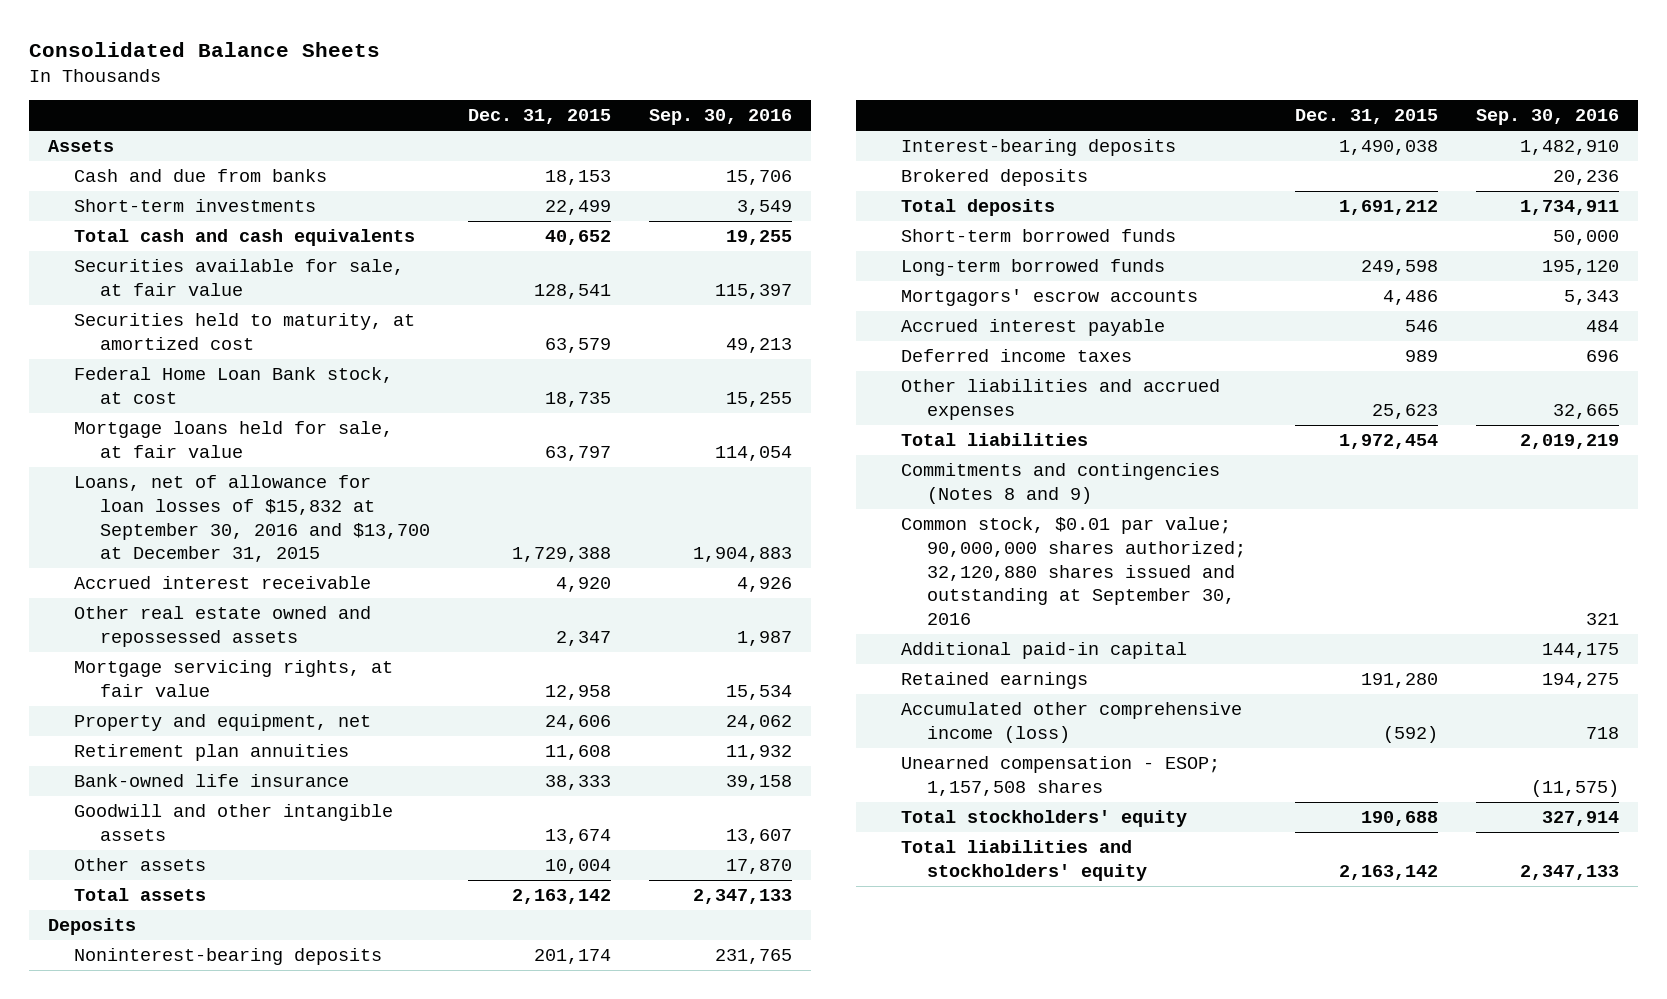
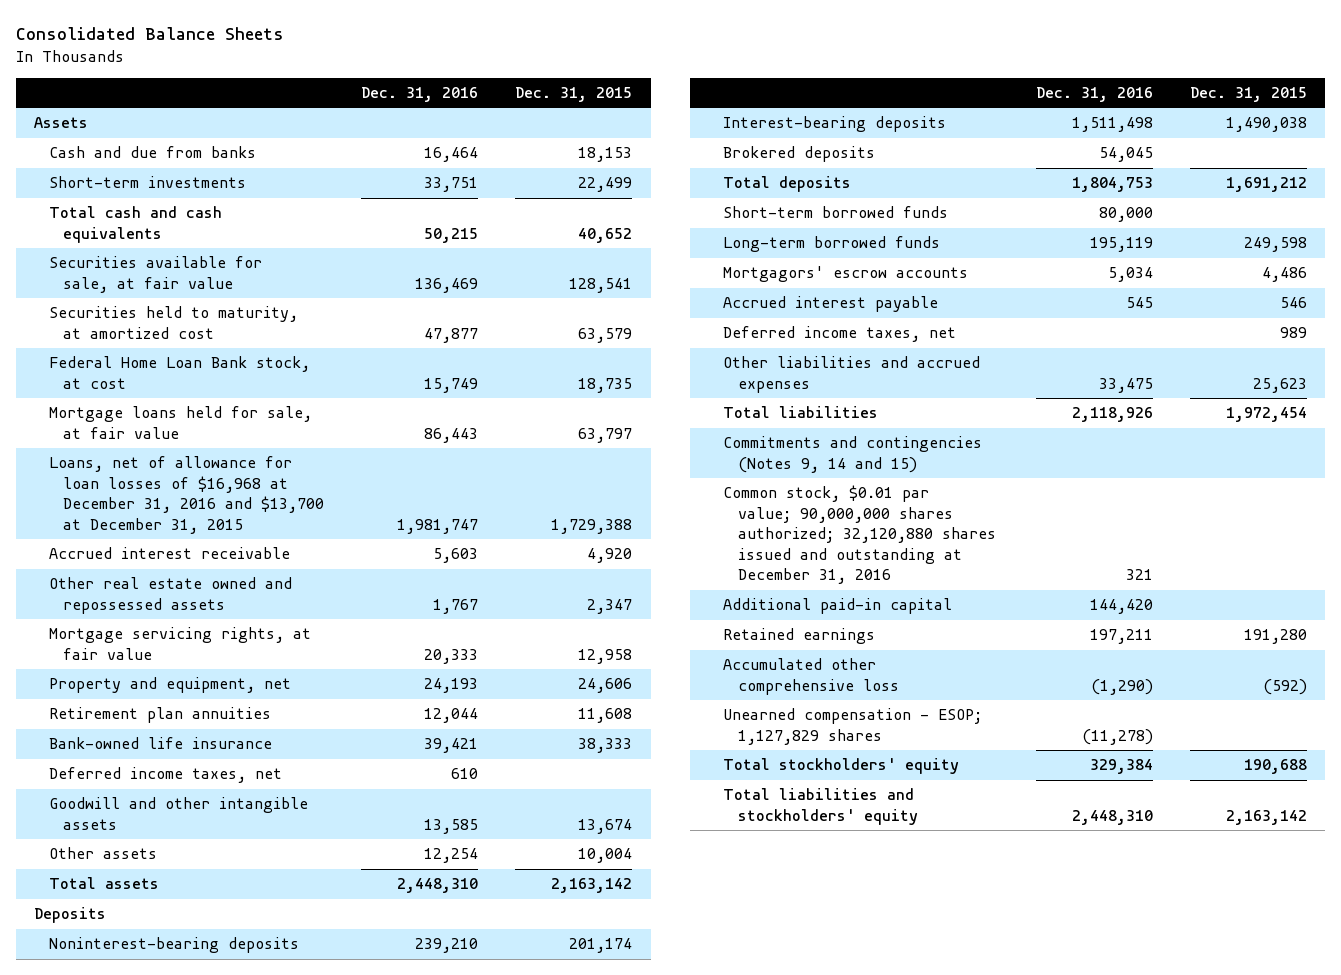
- | Dec. 31, 2015 | Sep. 30, 2016
+ | Dec. 31, 2016 | Dec. 31, 2015
- Loans, net of allowance for loan losses of $15,832 at September 30, 2016 and $13,700 at December 31, 2015 | 1,729,388 | 1,904,883
+ Loans, net of allowance for loan losses of $16,968 at December 31, 2016 and $13,700 at December 31, 2015 | 1,981,747 | 1,729,388
+ Deferred income taxes, net | 610 |
- Deferred income taxes | 989 | 696
+ Deferred income taxes, net | | 989
- Commitments and contingencies (Notes 8 and 9)
- Common stock, $0.01 par value; 90,000,000 shares authorized; 32,120,880 shares issued and outstanding at September 30, 2016 | | 321
+ Commitments and contingencies (Notes 9, 14 and 15)
+ Common stock, $0.01 par value; 90,000,000 shares authorized; 32,120,880 shares issued and outstanding at December 31, 2016 | 321 |
- Accumulated other comprehensive income (loss) | (592) | 718
- Unearned compensation - ESOP; 1,157,508 shares | | (11,575)
+ Accumulated other comprehensive loss | (1,290) | (592)
+ Unearned compensation - ESOP; 1,127,829 shares | (11,278) |

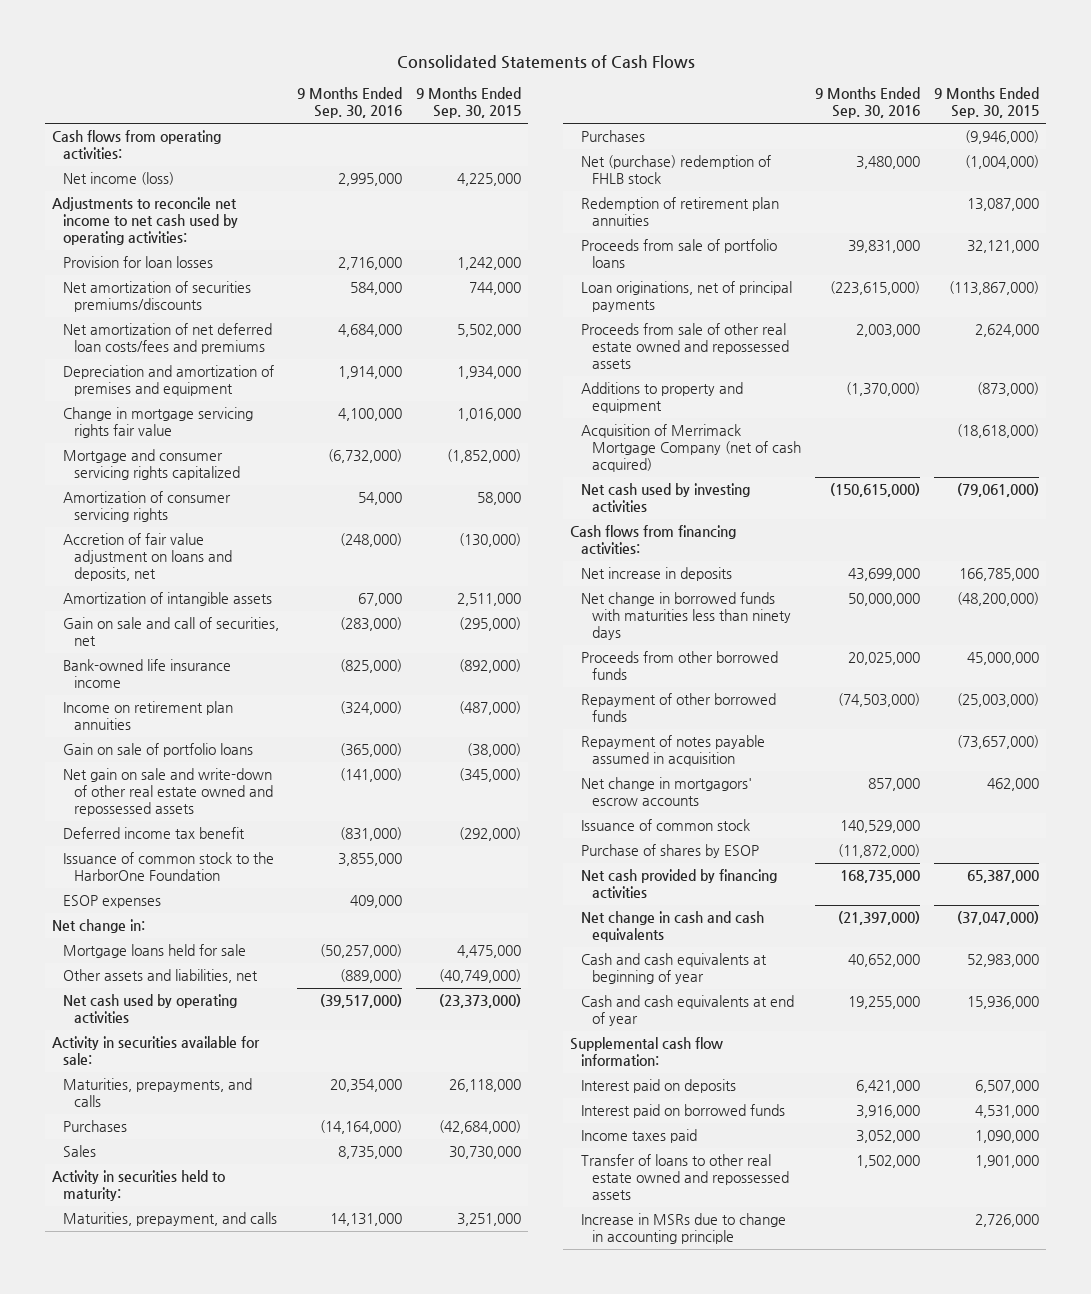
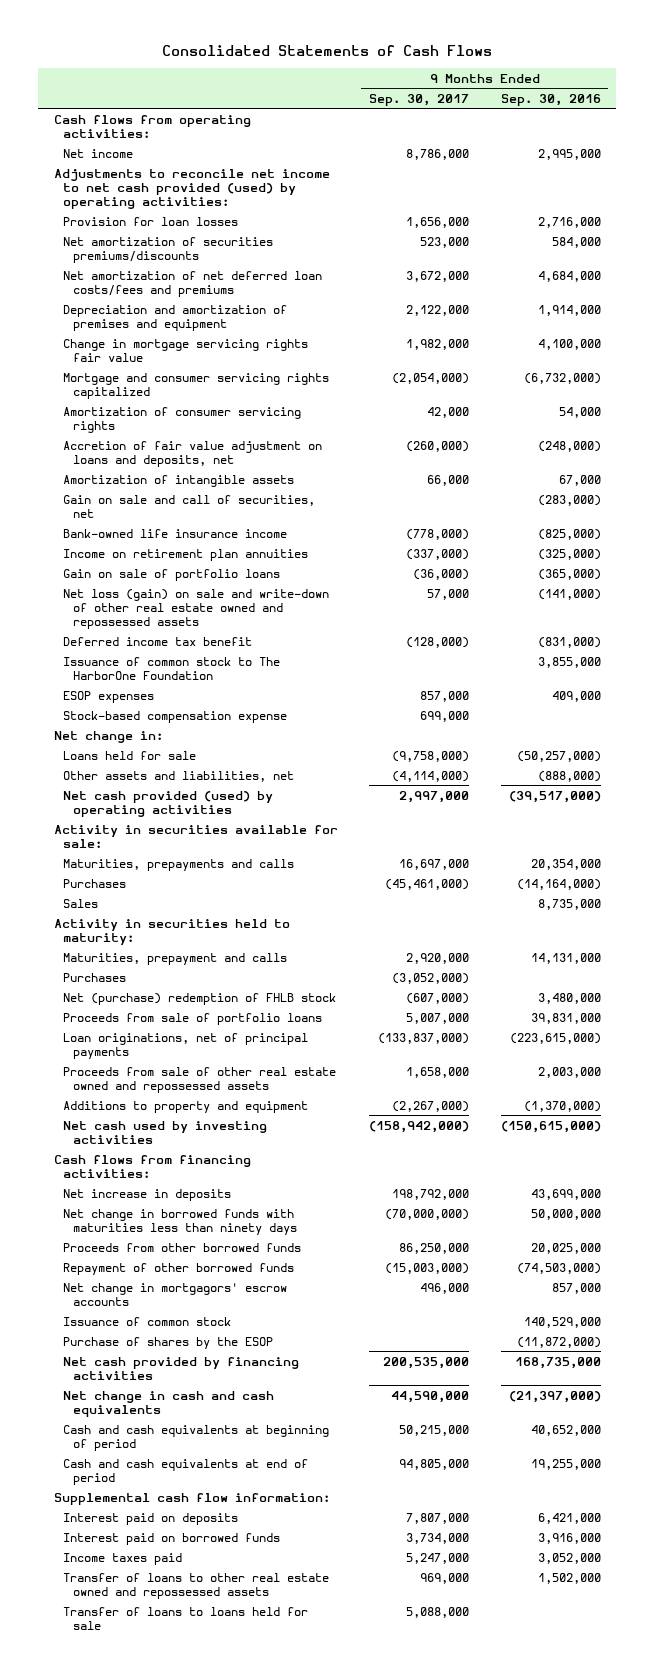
- | 9 Months Ended Sep. 30, 2016 | 9 Months Ended Sep. 30, 2015
+ | 9 Months Ended Sep. 30, 2017 | 9 Months Ended Sep. 30, 2016
- Net income (loss) | 2,995,000 | 4,225,000
- Adjustments to reconcile net income to net cash used by operating activities:
+ Net income | 8,786,000 | 2,995,000
+ Adjustments to reconcile net income to net cash provided (used) by operating activities:
- Income on retirement plan annuities | (324,000) | (487,000)
+ Income on retirement plan annuities | (337,000) | (325,000)
- Net gain on sale and write-down of other real estate owned and repossessed assets | (141,000) | (345,000)
+ Net loss (gain) on sale and write-down of other real estate owned and repossessed assets | 57,000 | (141,000)
- Issuance of common stock to the HarborOne Foundation | 3,855,000 |
+ Issuance of common stock to The HarborOne Foundation | | 3,855,000
+ Stock-based compensation expense | 699,000 |
- Mortgage loans held for sale | (50,257,000) | 4,475,000
- Other assets and liabilities, net | (889,000) | (40,749,000)
- Net cash used by operating activities | (39,517,000) | (23,373,000)
+ Loans held for sale | (9,758,000) | (50,257,000)
+ Other assets and liabilities, net | (4,114,000) | (888,000)
+ Net cash provided (used) by operating activities | 2,997,000 | (39,517,000)
- Maturities, prepayments, and calls | 20,354,000 | 26,118,000
+ Maturities, prepayments and calls | 16,697,000 | 20,354,000
- Maturities, prepayment, and calls | 14,131,000 | 3,251,000
+ Maturities, prepayment and calls | 2,920,000 | 14,131,000
- Redemption of retirement plan annuities | | 13,087,000
- Acquisition of Merrimack Mortgage Company (net of cash acquired) | | (18,618,000)
- Repayment of notes payable assumed in acquisition | | (73,657,000)
- Purchase of shares by ESOP | (11,872,000) |
+ Purchase of shares by the ESOP | | (11,872,000)
- Cash and cash equivalents at beginning of year | 40,652,000 | 52,983,000
- Cash and cash equivalents at end of year | 19,255,000 | 15,936,000
+ Cash and cash equivalents at beginning of period | 50,215,000 | 40,652,000
+ Cash and cash equivalents at end of period | 94,805,000 | 19,255,000
- Increase in MSRs due to change in accounting principle | | 2,726,000
+ Transfer of loans to loans held for sale | 5,088,000 |

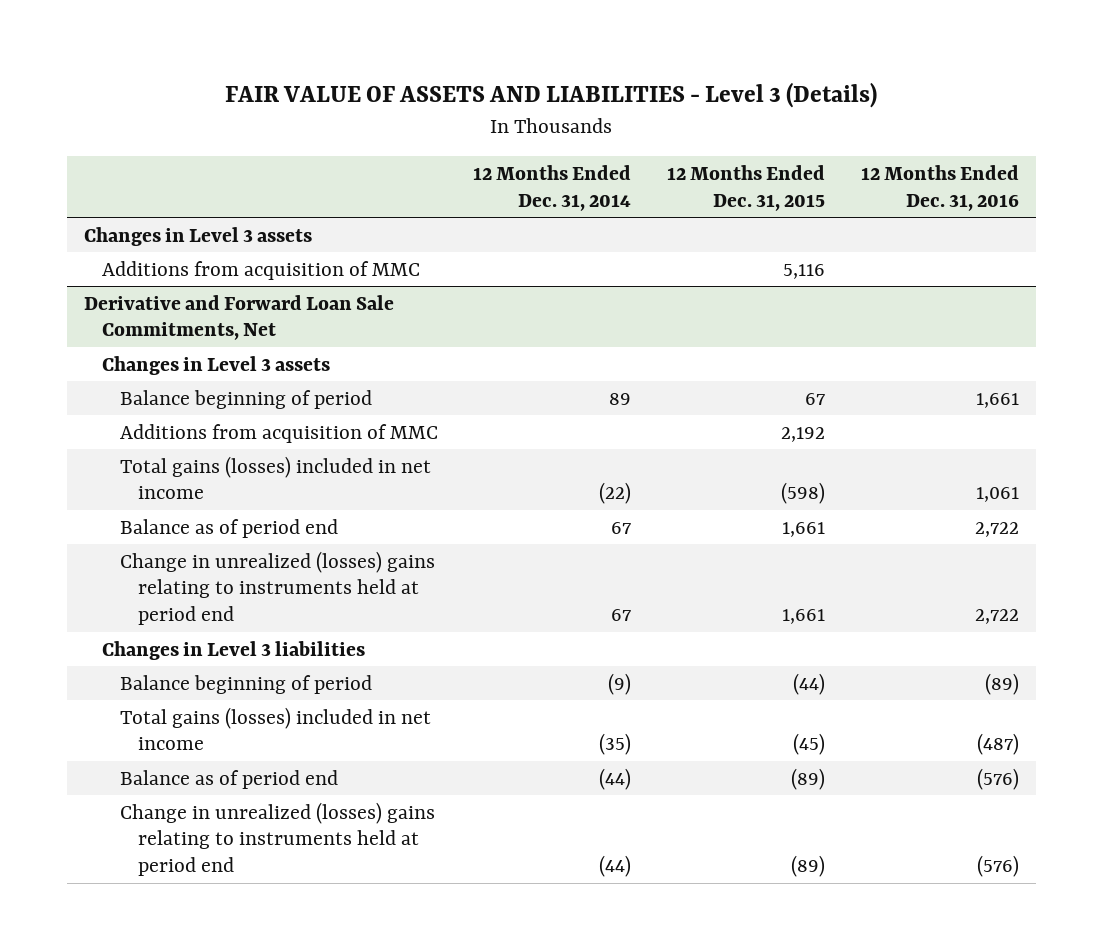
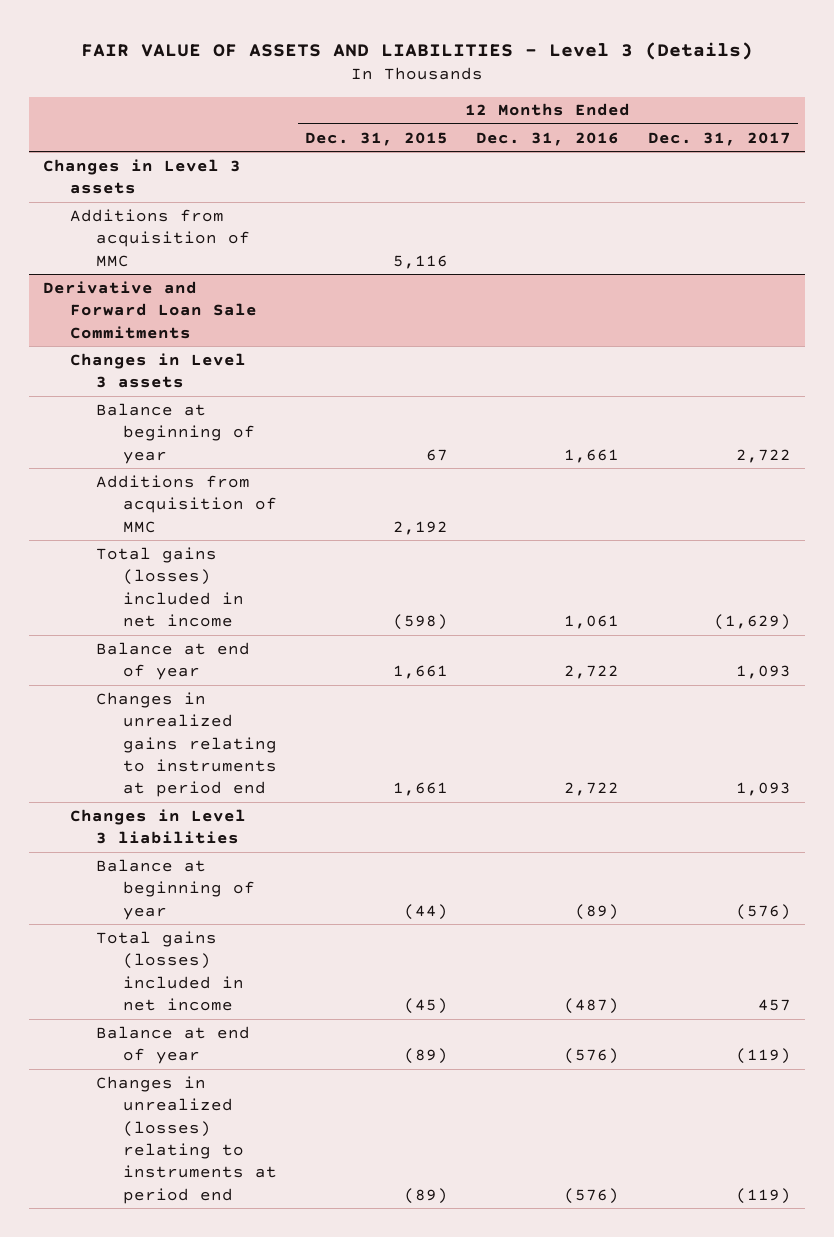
- | 12 Months Ended Dec. 31, 2014 | 12 Months Ended Dec. 31, 2015 | 12 Months Ended Dec. 31, 2016
+ | 12 Months Ended Dec. 31, 2015 | 12 Months Ended Dec. 31, 2016 | 12 Months Ended Dec. 31, 2017
- Derivative and Forward Loan Sale Commitments, Net
+ Derivative and Forward Loan Sale Commitments
- Balance beginning of period | 89 | 67 | 1,661
+ Balance at beginning of year | 67 | 1,661 | 2,722
- Balance as of period end | 67 | 1,661 | 2,722
- Change in unrealized (losses) gains relating to instruments held at period end | 67 | 1,661 | 2,722
+ Balance at end of year | 1,661 | 2,722 | 1,093
+ Changes in unrealized gains relating to instruments at period end | 1,661 | 2,722 | 1,093
- Balance beginning of period | (9) | (44) | (89)
+ Balance at beginning of year | (44) | (89) | (576)
- Balance as of period end | (44) | (89) | (576)
- Change in unrealized (losses) gains relating to instruments held at period end | (44) | (89) | (576)
+ Balance at end of year | (89) | (576) | (119)
+ Changes in unrealized (losses) relating to instruments at period end | (89) | (576) | (119)

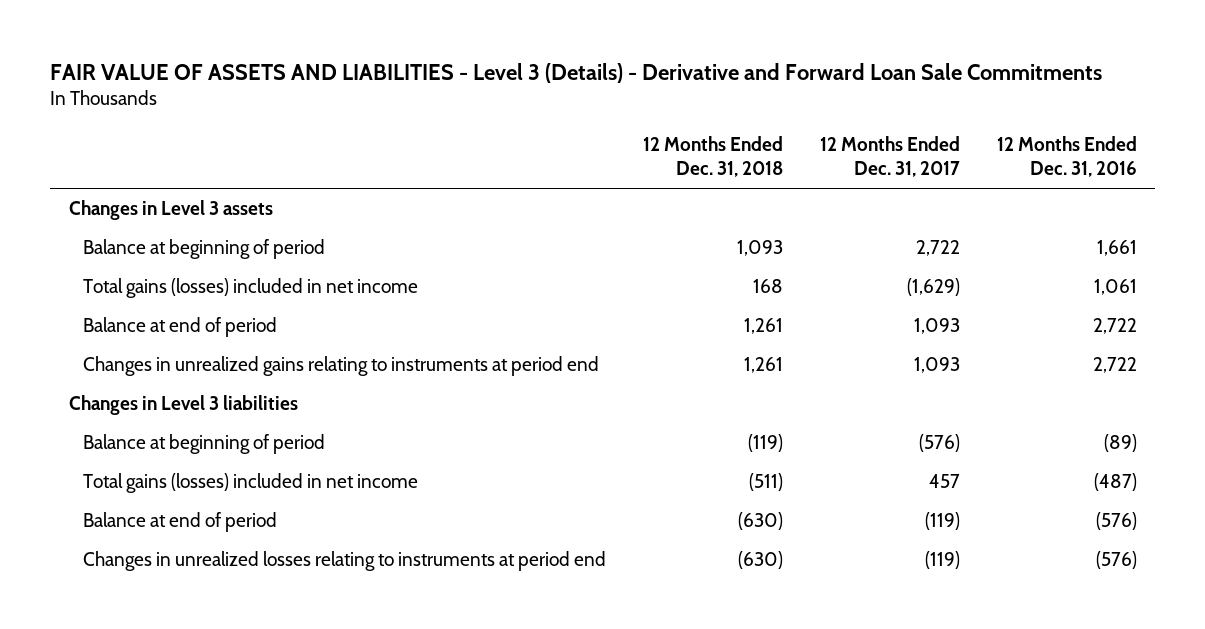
- FAIR VALUE OF ASSETS AND LIABILITIES - Level 3 (Details)
+ FAIR VALUE OF ASSETS AND LIABILITIES - Level 3 (Details) - Derivative and Forward Loan Sale Commitments
- | 12 Months Ended Dec. 31, 2015 | 12 Months Ended Dec. 31, 2016 | 12 Months Ended Dec. 31, 2017
+ | 12 Months Ended Dec. 31, 2018 | 12 Months Ended Dec. 31, 2017 | 12 Months Ended Dec. 31, 2016
- Additions from acquisition of MMC | 5,116 | |
- Derivative and Forward Loan Sale Commitments
- Changes in Level 3 assets
- Balance at beginning of year | 67 | 1,661 | 2,722
- Additions from acquisition of MMC | 2,192 | |
+ Balance at beginning of period | 1,093 | 2,722 | 1,661
- Balance at end of year | 1,661 | 2,722 | 1,093
+ Balance at end of period | 1,261 | 1,093 | 2,722
- Balance at beginning of year | (44) | (89) | (576)
+ Balance at beginning of period | (119) | (576) | (89)
- Balance at end of year | (89) | (576) | (119)
- Changes in unrealized (losses) relating to instruments at period end | (89) | (576) | (119)
+ Balance at end of period | (630) | (119) | (576)
+ Changes in unrealized losses relating to instruments at period end | (630) | (119) | (576)

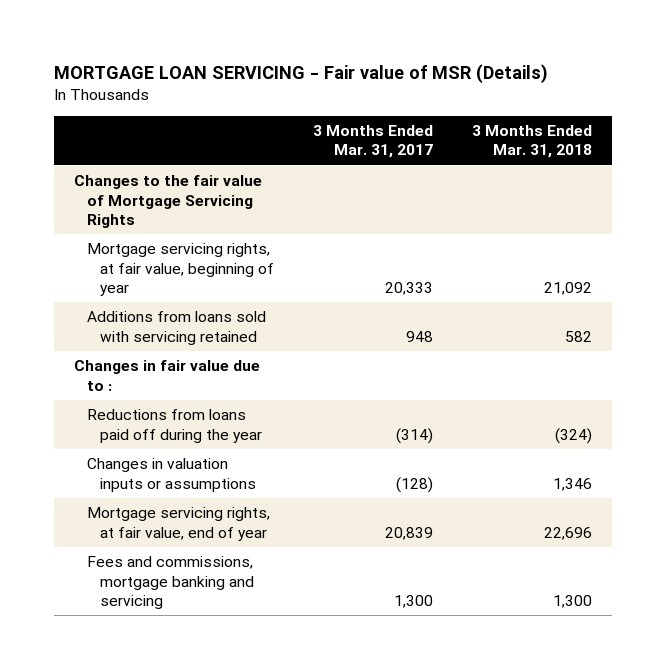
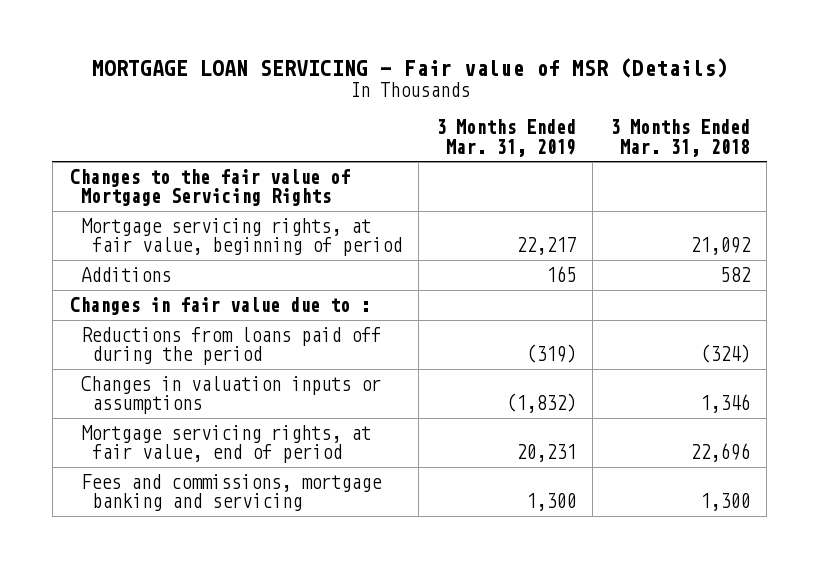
- | 3 Months Ended Mar. 31, 2017 | 3 Months Ended Mar. 31, 2018
+ | 3 Months Ended Mar. 31, 2019 | 3 Months Ended Mar. 31, 2018
- Mortgage servicing rights, at fair value, beginning of year | 20,333 | 21,092
- Additions from loans sold with servicing retained | 948 | 582
+ Mortgage servicing rights, at fair value, beginning of period | 22,217 | 21,092
+ Additions | 165 | 582
- Reductions from loans paid off during the year | (314) | (324)
+ Reductions from loans paid off during the period | (319) | (324)
- Mortgage servicing rights, at fair value, end of year | 20,839 | 22,696
+ Mortgage servicing rights, at fair value, end of period | 20,231 | 22,696

